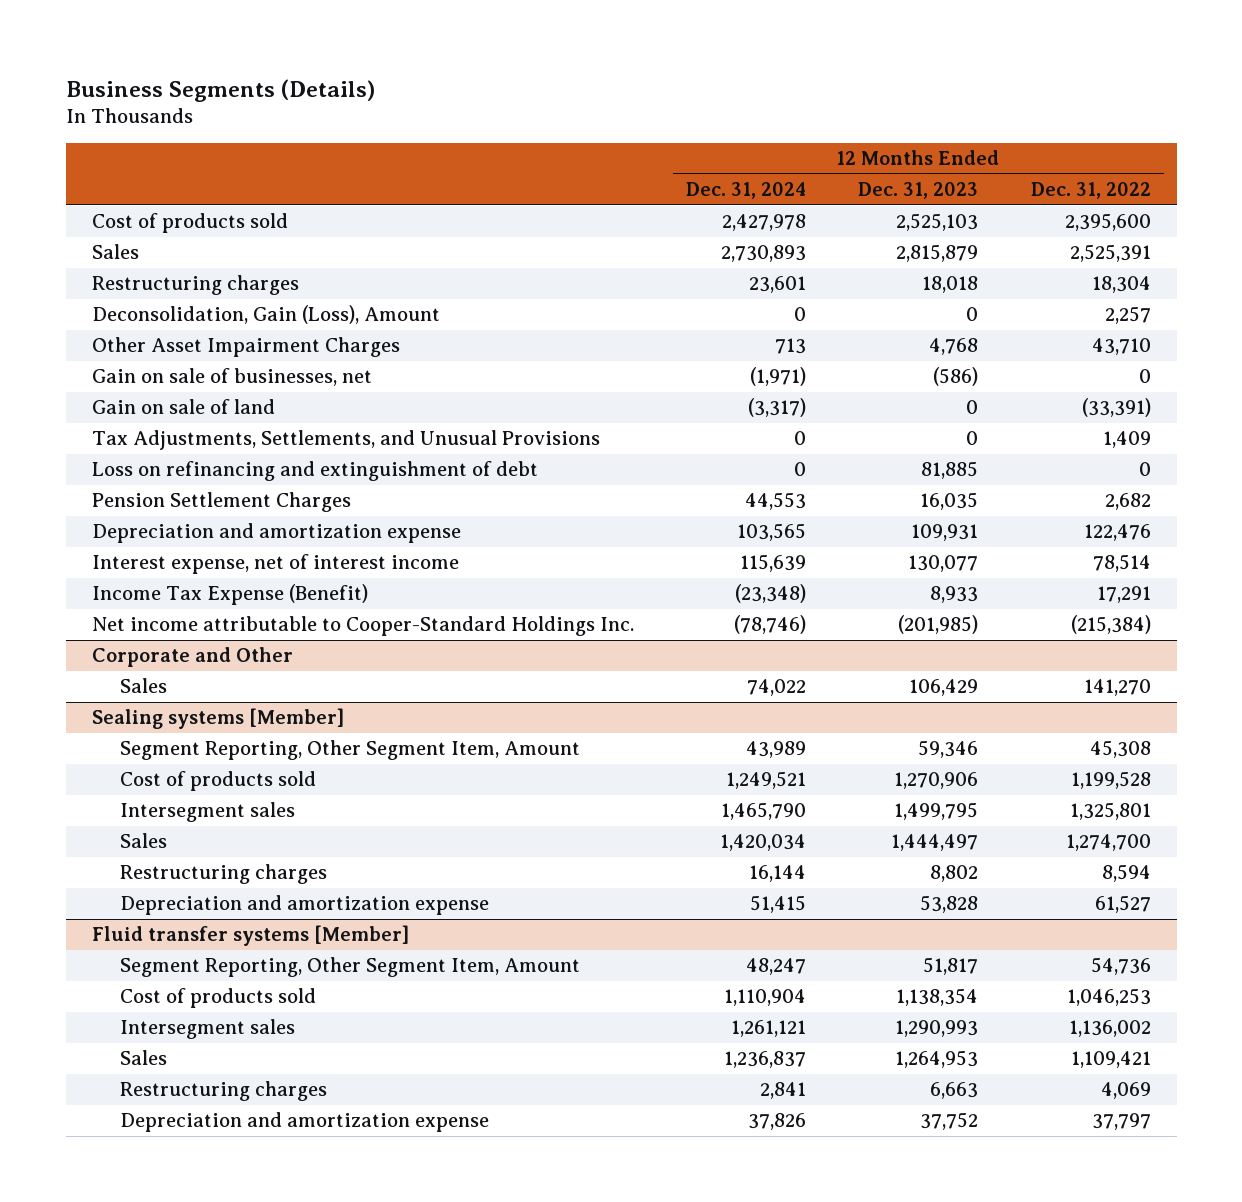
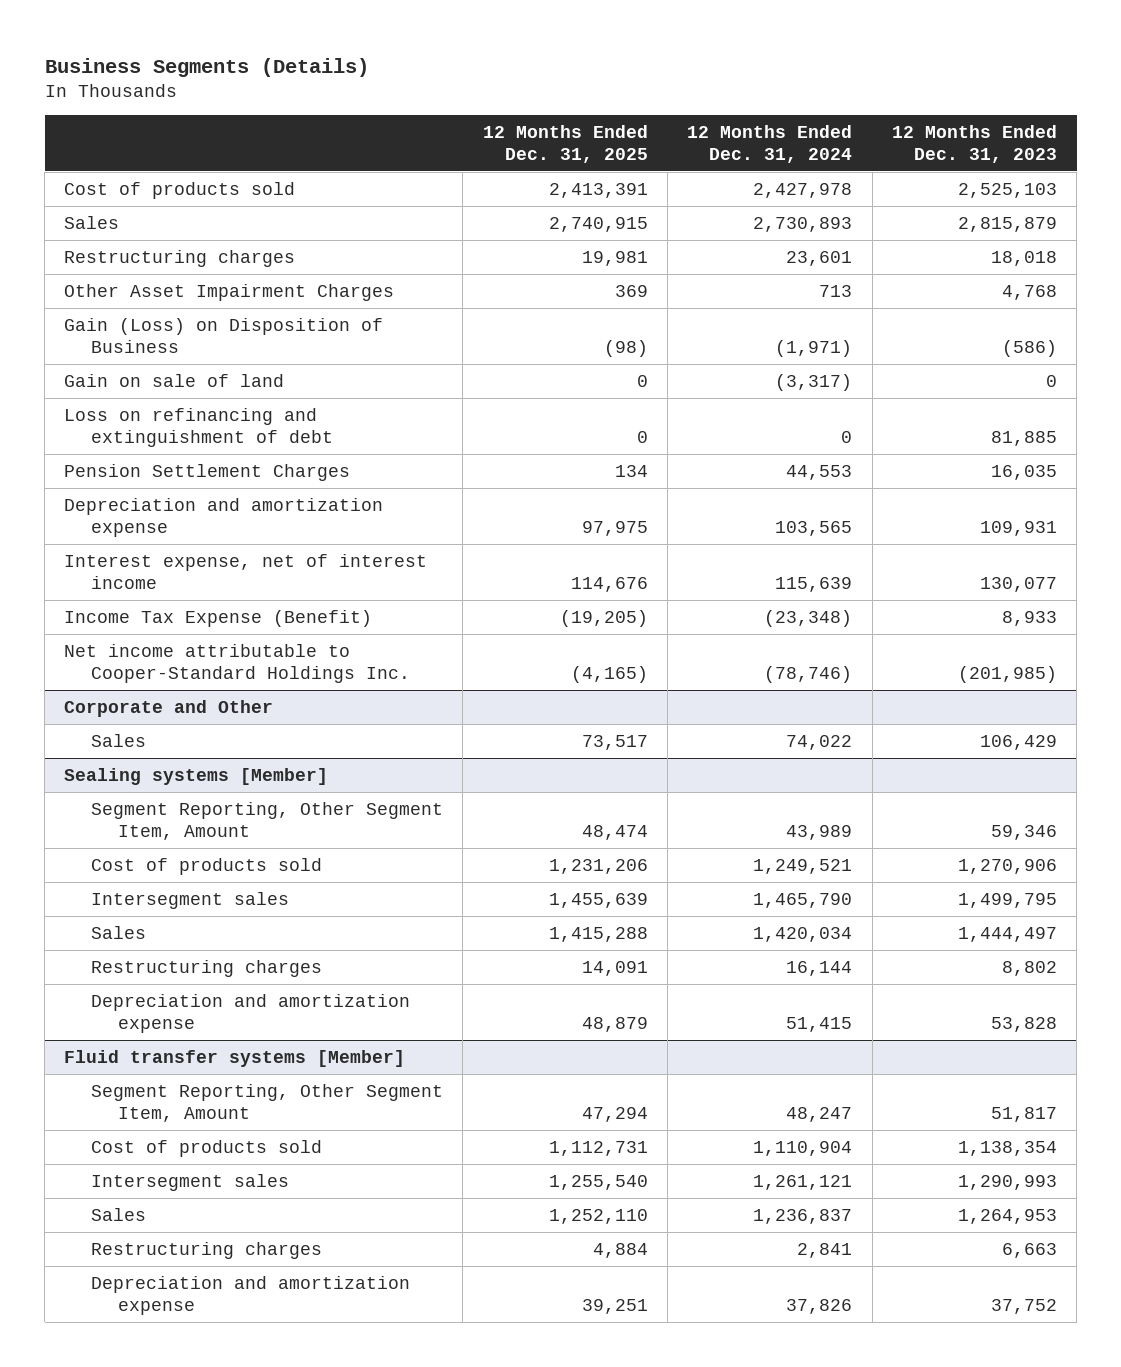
- | 12 Months Ended Dec. 31, 2024 | 12 Months Ended Dec. 31, 2023 | 12 Months Ended Dec. 31, 2022
+ | 12 Months Ended Dec. 31, 2025 | 12 Months Ended Dec. 31, 2024 | 12 Months Ended Dec. 31, 2023
- Deconsolidation, Gain (Loss), Amount | 0 | 0 | 2,257
- Gain on sale of businesses, net | (1,971) | (586) | 0
+ Gain (Loss) on Disposition of Business | (98) | (1,971) | (586)
- Tax Adjustments, Settlements, and Unusual Provisions | 0 | 0 | 1,409

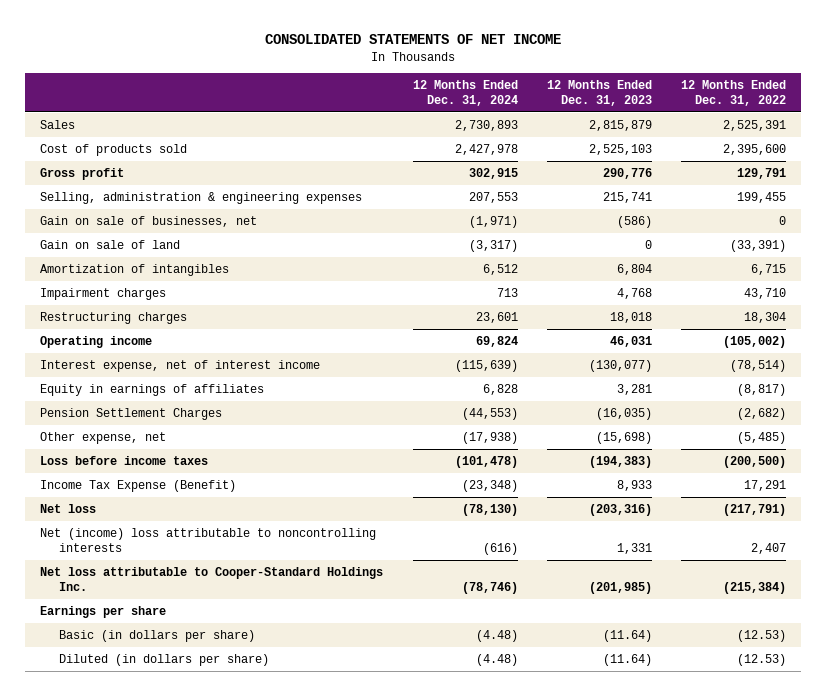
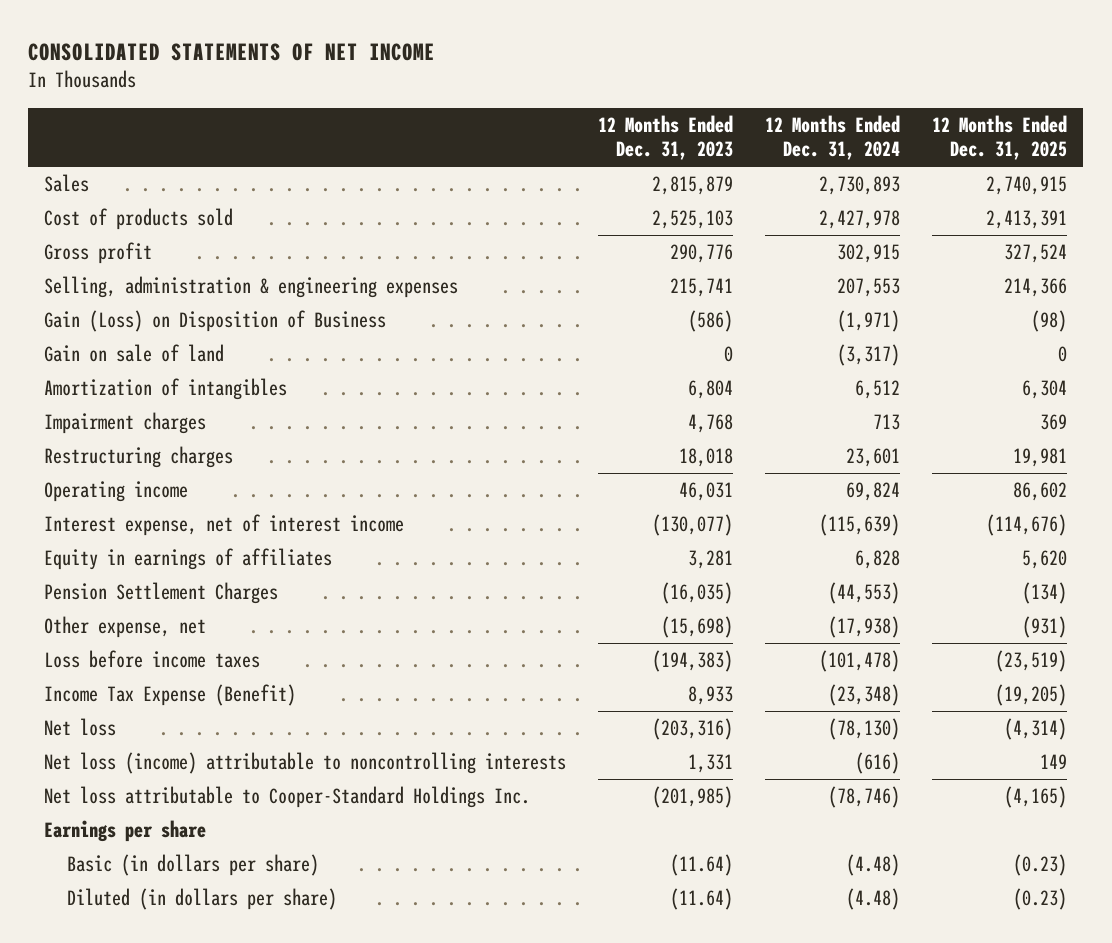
- | 12 Months Ended Dec. 31, 2024 | 12 Months Ended Dec. 31, 2023 | 12 Months Ended Dec. 31, 2022
+ | 12 Months Ended Dec. 31, 2023 | 12 Months Ended Dec. 31, 2024 | 12 Months Ended Dec. 31, 2025
- Gain on sale of businesses, net | (1,971) | (586) | 0
+ Gain (Loss) on Disposition of Business | (586) | (1,971) | (98)
- Net (income) loss attributable to noncontrolling interests | (616) | 1,331 | 2,407
+ Net loss (income) attributable to noncontrolling interests | 1,331 | (616) | 149

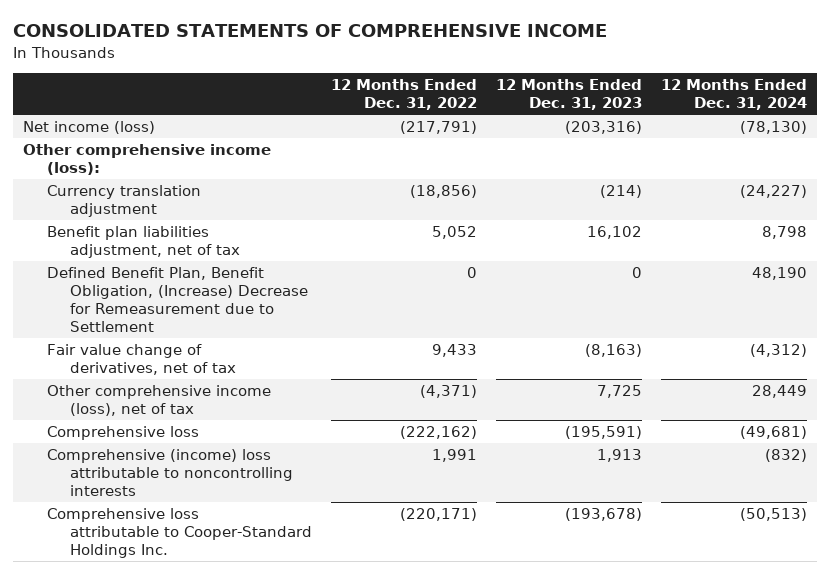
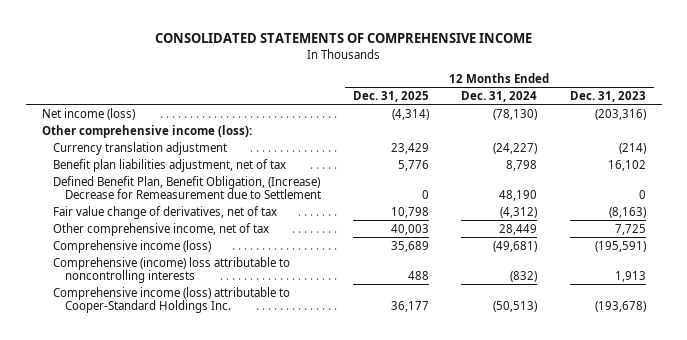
- | 12 Months Ended Dec. 31, 2022 | 12 Months Ended Dec. 31, 2023 | 12 Months Ended Dec. 31, 2024
+ | 12 Months Ended Dec. 31, 2025 | 12 Months Ended Dec. 31, 2024 | 12 Months Ended Dec. 31, 2023
- Other comprehensive income (loss), net of tax | (4,371) | 7,725 | 28,449
- Comprehensive loss | (222,162) | (195,591) | (49,681)
+ Other comprehensive income, net of tax | 40,003 | 28,449 | 7,725
+ Comprehensive income (loss) | 35,689 | (49,681) | (195,591)
- Comprehensive loss attributable to Cooper-Standard Holdings Inc. | (220,171) | (193,678) | (50,513)
+ Comprehensive income (loss) attributable to Cooper-Standard Holdings Inc. | 36,177 | (50,513) | (193,678)

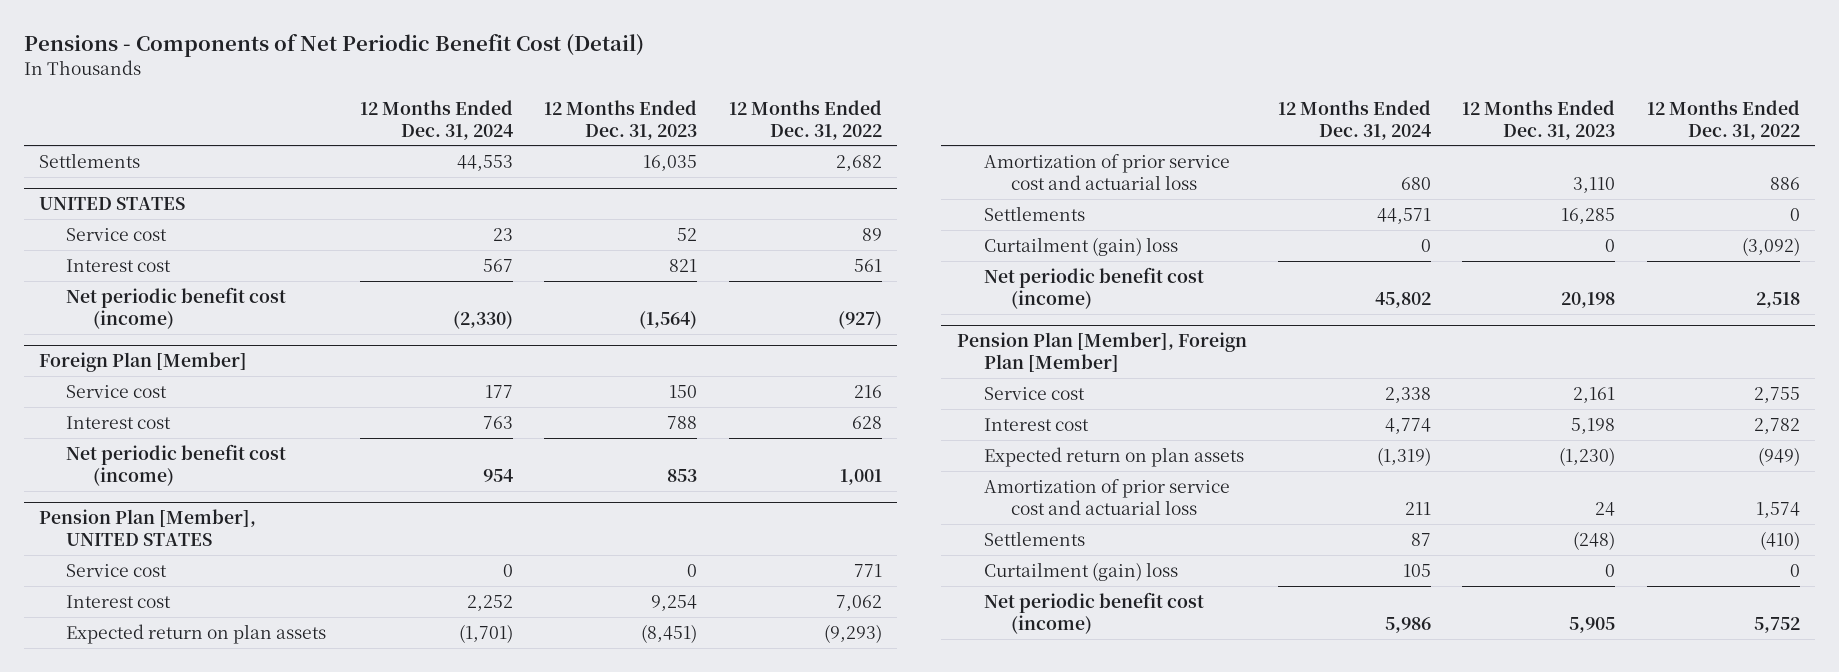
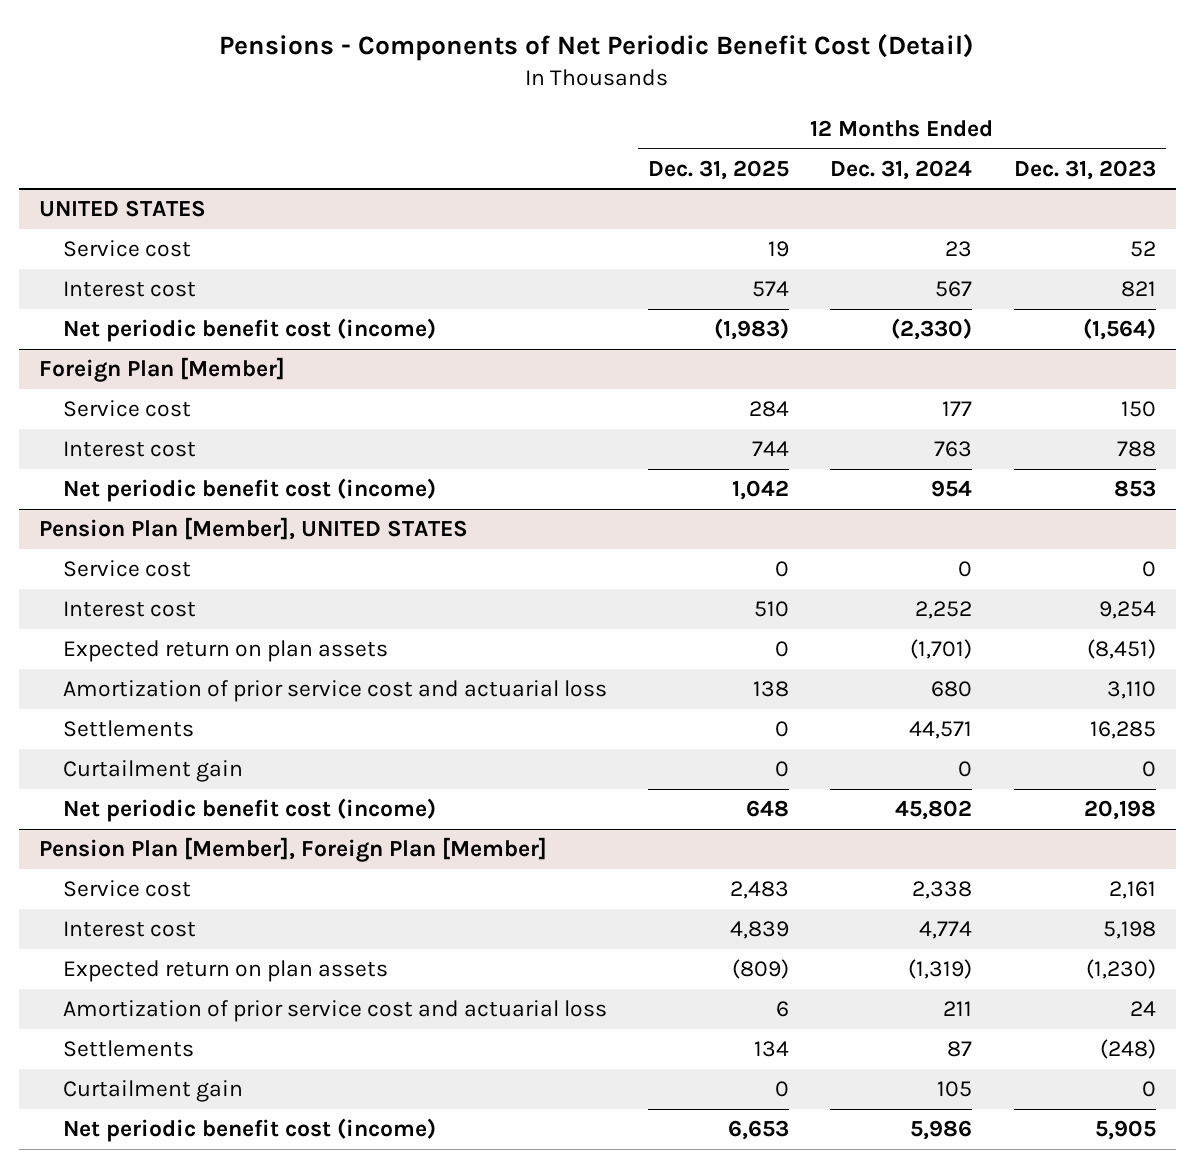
- | 12 Months Ended Dec. 31, 2024 | 12 Months Ended Dec. 31, 2023 | 12 Months Ended Dec. 31, 2022
+ | 12 Months Ended Dec. 31, 2025 | 12 Months Ended Dec. 31, 2024 | 12 Months Ended Dec. 31, 2023
- Settlements | 44,553 | 16,035 | 2,682
@ Pension Plan [Member], UNITED STATES
- Curtailment (gain) loss | 0 | 0 | (3,092)
+ Curtailment gain | 0 | 0 | 0
@ Pension Plan [Member], Foreign Plan [Member]
- Curtailment (gain) loss | 105 | 0 | 0
+ Curtailment gain | 0 | 105 | 0

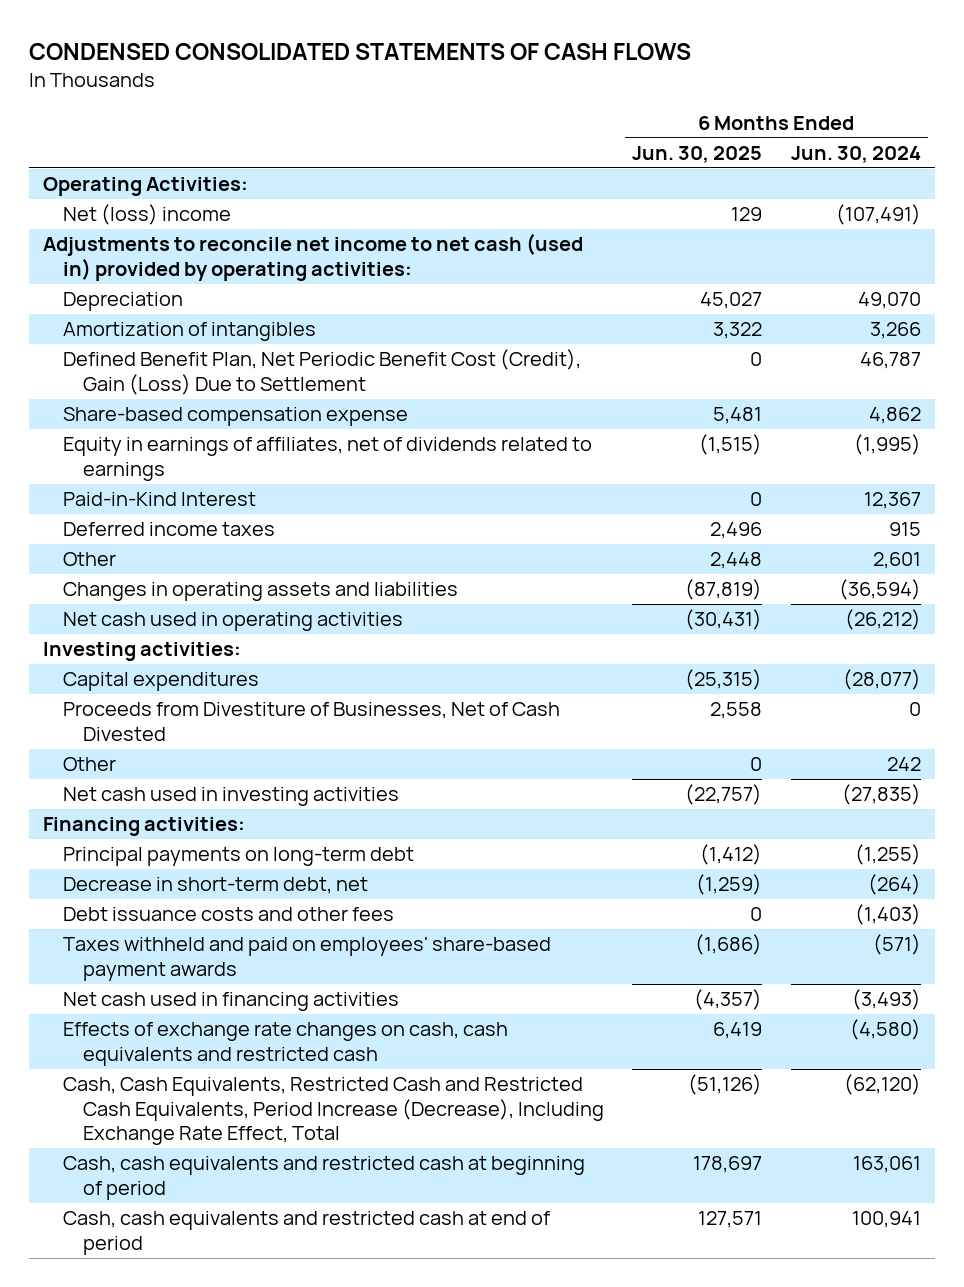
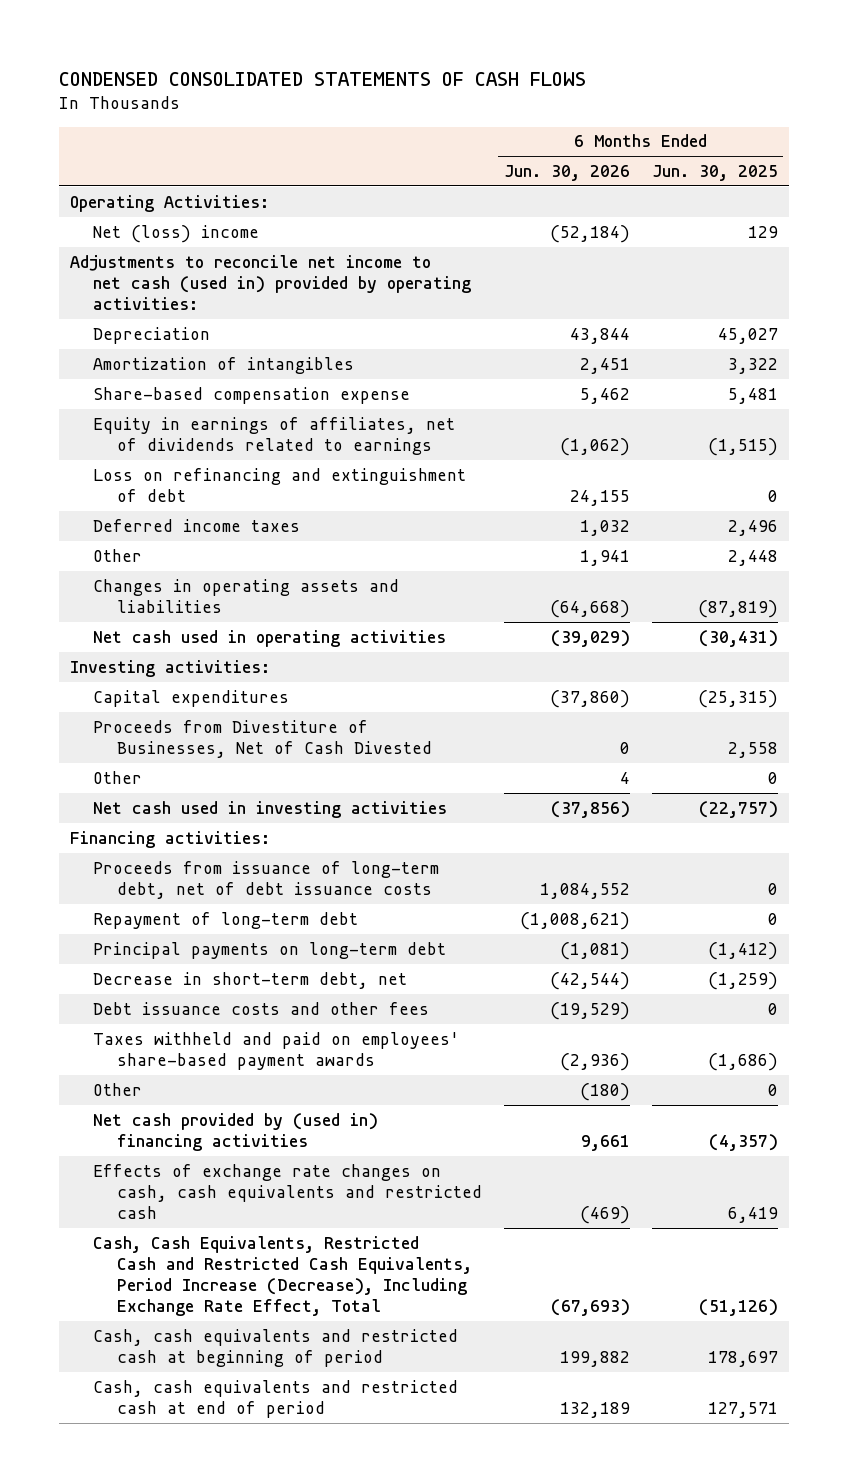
- | 6 Months Ended Jun. 30, 2025 | 6 Months Ended Jun. 30, 2024
+ | 6 Months Ended Jun. 30, 2026 | 6 Months Ended Jun. 30, 2025
- Defined Benefit Plan, Net Periodic Benefit Cost (Credit), Gain (Loss) Due to Settlement | 0 | 46,787
- Paid-in-Kind Interest | 0 | 12,367
+ Loss on refinancing and extinguishment of debt | 24,155 | 0
+ Proceeds from issuance of long-term debt, net of debt issuance costs | 1,084,552 | 0
+ Repayment of long-term debt | (1,008,621) | 0
- Net cash used in financing activities | (4,357) | (3,493)
+ Other | (180) | 0
+ Net cash provided by (used in) financing activities | 9,661 | (4,357)

